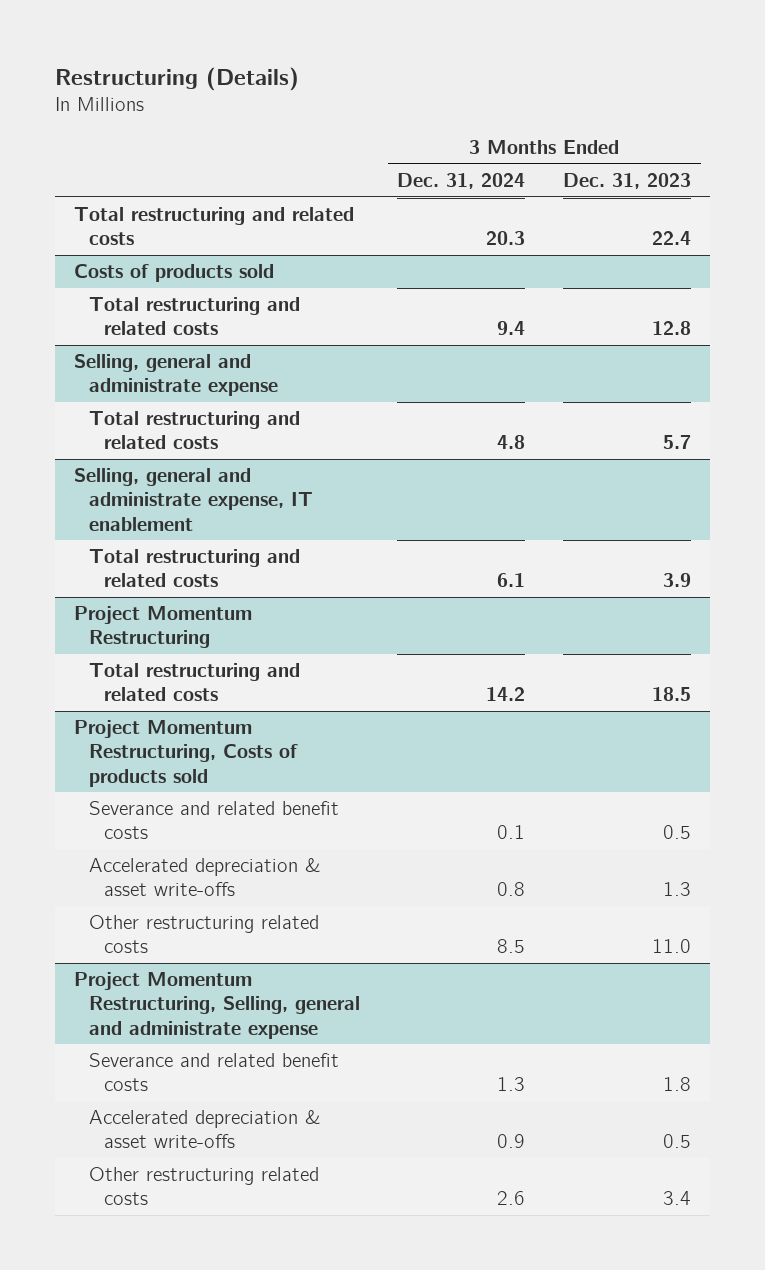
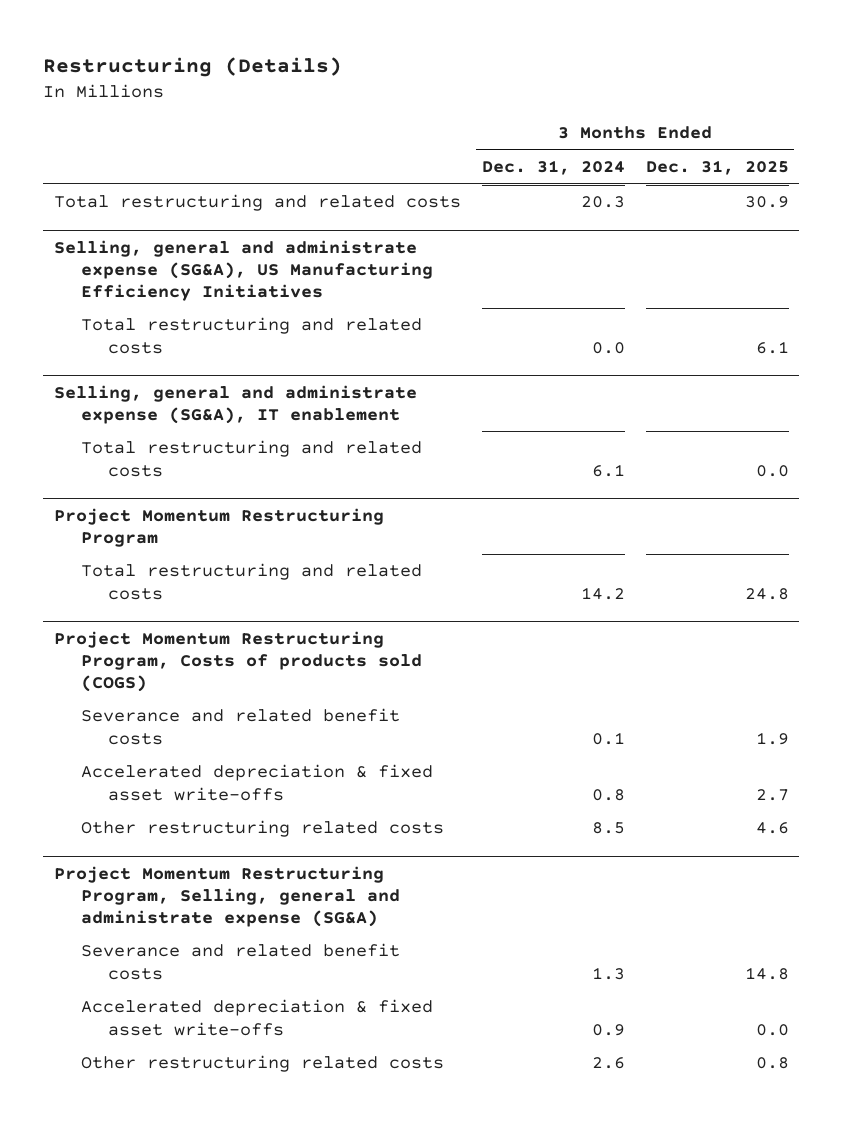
- | 3 Months Ended Dec. 31, 2024 | 3 Months Ended Dec. 31, 2023
+ | 3 Months Ended Dec. 31, 2024 | 3 Months Ended Dec. 31, 2025
- Costs of products sold
- Total restructuring and related costs | 9.4 | 12.8
- Selling, general and administrate expense
- Total restructuring and related costs | 4.8 | 5.7
- Selling, general and administrate expense, IT enablement
+ Selling, general and administrate expense (SG&A), US Manufacturing Efficiency Initiatives
+ Total restructuring and related costs | 0.0 | 6.1
+ Selling, general and administrate expense (SG&A), IT enablement
- Project Momentum Restructuring
+ Project Momentum Restructuring Program
- Project Momentum Restructuring, Costs of products sold
+ Project Momentum Restructuring Program, Costs of products sold (COGS)
- Accelerated depreciation & asset write-offs | 0.8 | 1.3
+ Accelerated depreciation & fixed asset write-offs | 0.8 | 2.7
- Project Momentum Restructuring, Selling, general and administrate expense
+ Project Momentum Restructuring Program, Selling, general and administrate expense (SG&A)
- Accelerated depreciation & asset write-offs | 0.9 | 0.5
+ Accelerated depreciation & fixed asset write-offs | 0.9 | 0.0

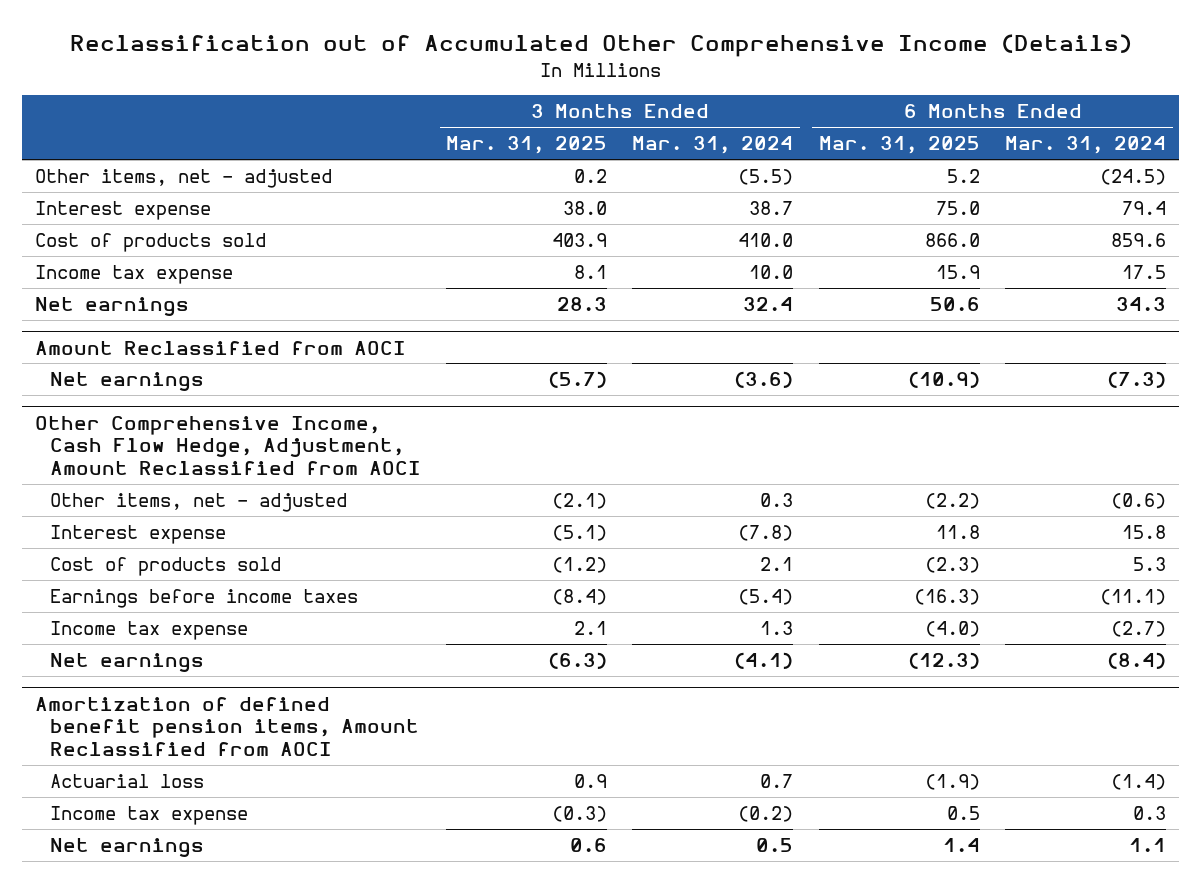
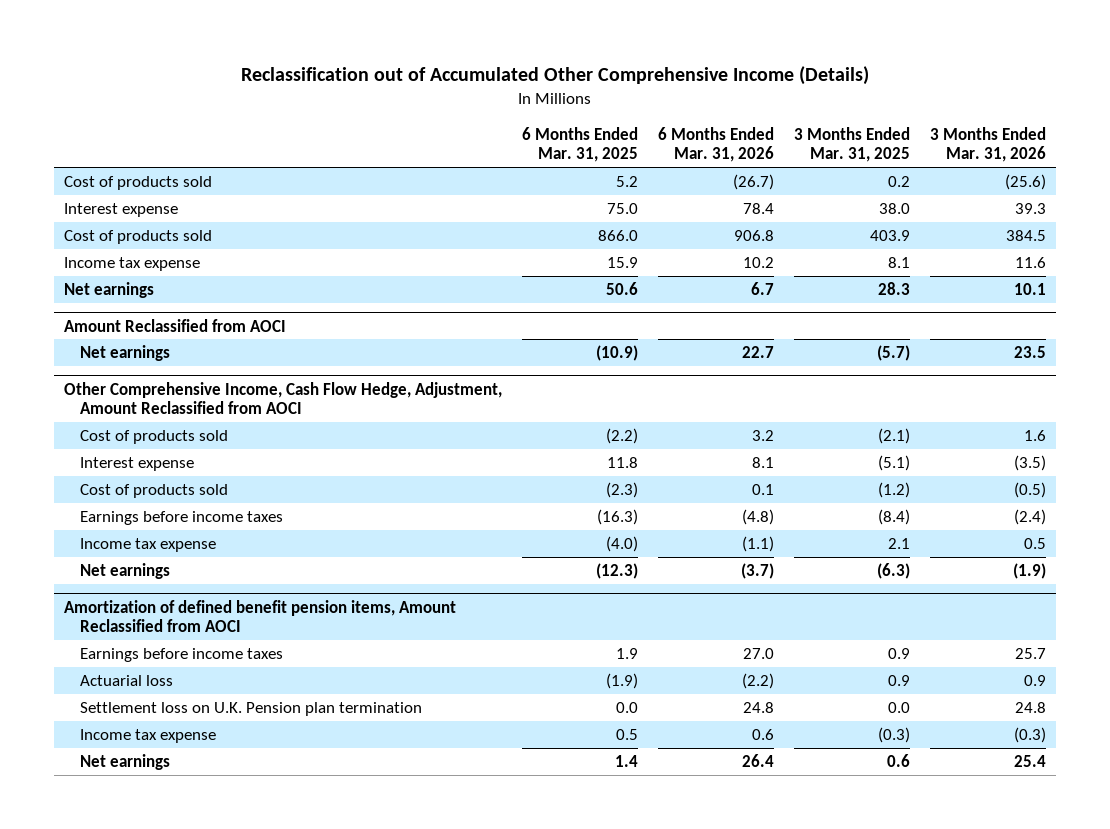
- | 3 Months Ended Mar. 31, 2025 | 3 Months Ended Mar. 31, 2024 | 6 Months Ended Mar. 31, 2025 | 6 Months Ended Mar. 31, 2024
+ | 6 Months Ended Mar. 31, 2025 | 6 Months Ended Mar. 31, 2026 | 3 Months Ended Mar. 31, 2025 | 3 Months Ended Mar. 31, 2026
- Other items, net - adjusted | 0.2 | (5.5) | 5.2 | (24.5)
+ Cost of products sold | 5.2 | (26.7) | 0.2 | (25.6)
@ Other Comprehensive Income, Cash Flow Hedge, Adjustment, Amount Reclassified from AOCI
- Other items, net - adjusted | (2.1) | 0.3 | (2.2) | (0.6)
+ Cost of products sold | (2.2) | 3.2 | (2.1) | 1.6
@ Amortization of defined benefit pension items, Amount Reclassified from AOCI
+ Earnings before income taxes | 1.9 | 27.0 | 0.9 | 25.7
+ Settlement loss on U.K. Pension plan termination | 0.0 | 24.8 | 0.0 | 24.8

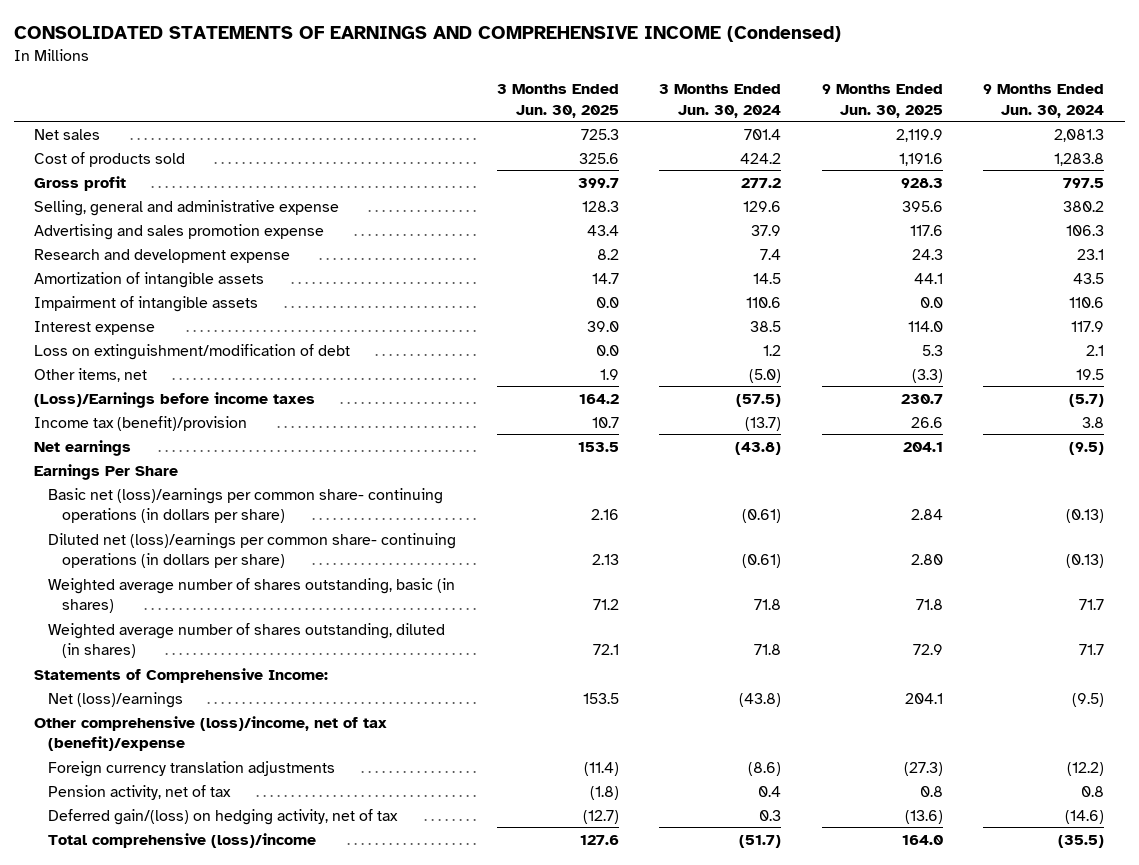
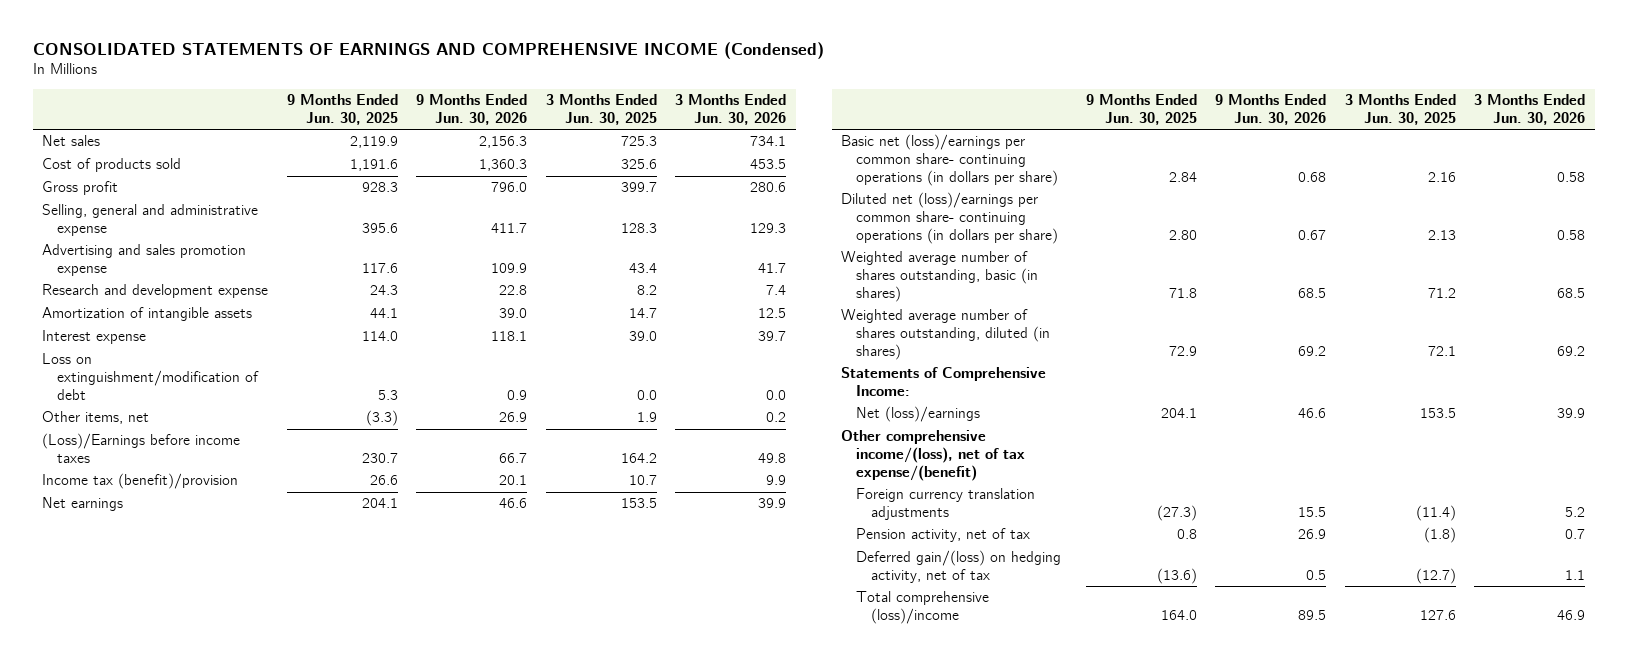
- | 3 Months Ended Jun. 30, 2025 | 3 Months Ended Jun. 30, 2024 | 9 Months Ended Jun. 30, 2025 | 9 Months Ended Jun. 30, 2024
+ | 9 Months Ended Jun. 30, 2025 | 9 Months Ended Jun. 30, 2026 | 3 Months Ended Jun. 30, 2025 | 3 Months Ended Jun. 30, 2026
- Impairment of intangible assets | 0.0 | 110.6 | 0.0 | 110.6
- Earnings Per Share
- Other comprehensive (loss)/income, net of tax (benefit)/expense
+ Other comprehensive income/(loss), net of tax expense/(benefit)

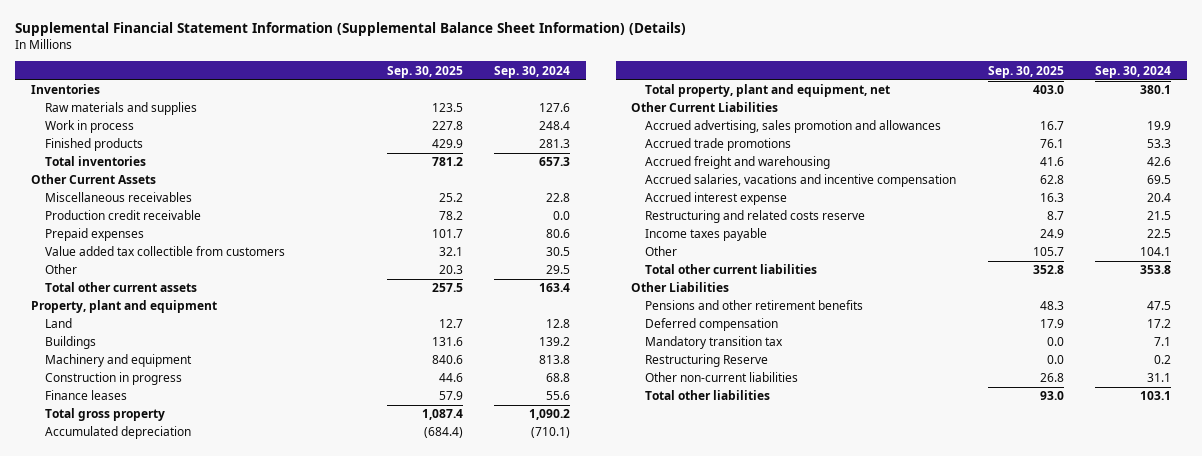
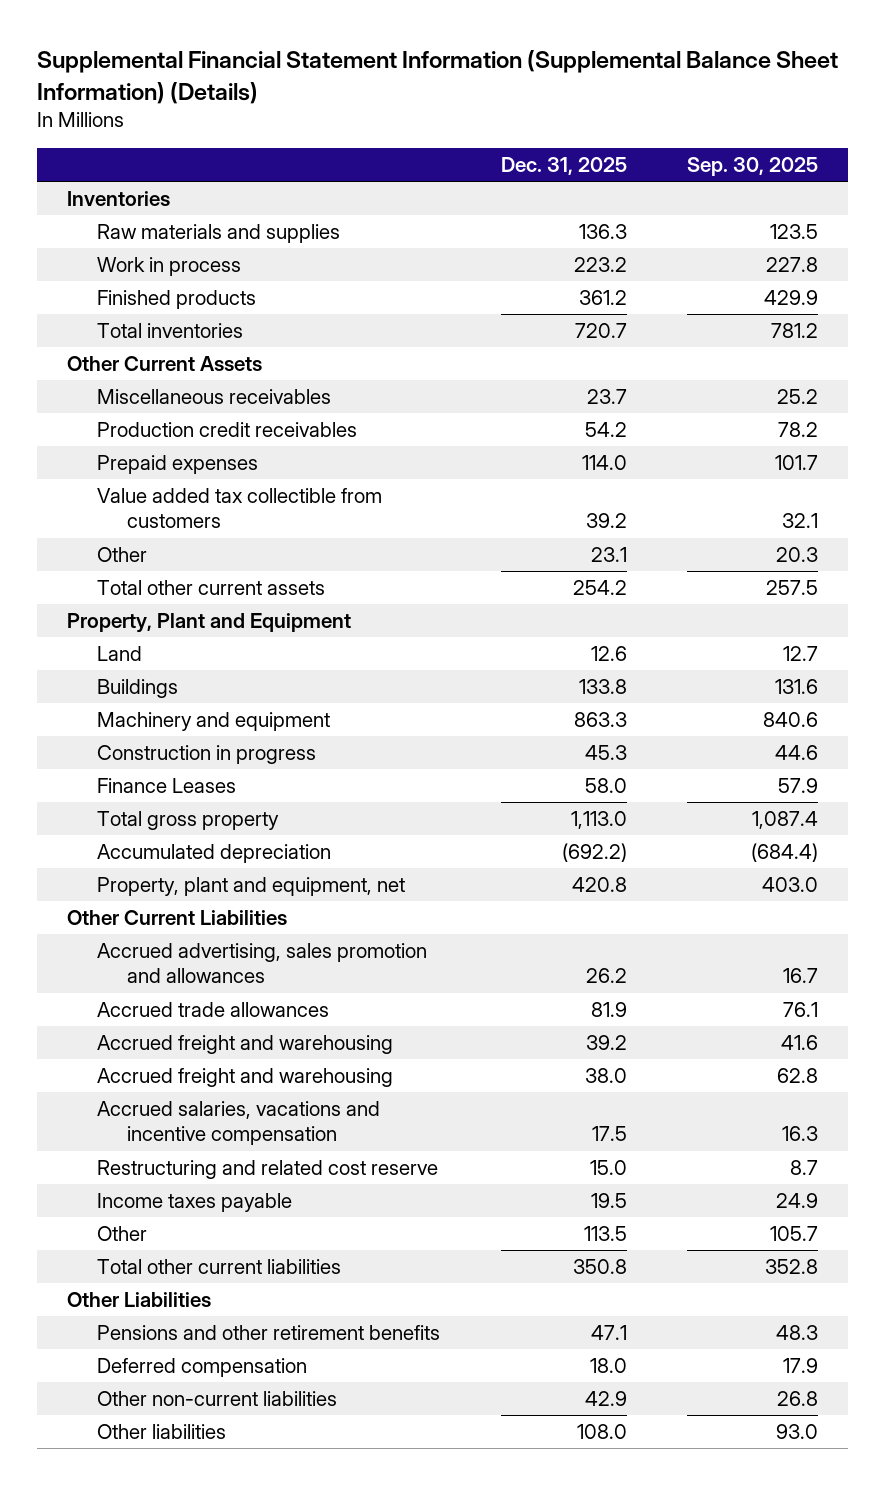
- | Sep. 30, 2025 | Sep. 30, 2024
+ | Dec. 31, 2025 | Sep. 30, 2025
- Production credit receivable | 78.2 | 0.0
+ Production credit receivables | 54.2 | 78.2
- Property, plant and equipment
+ Property, Plant and Equipment
- Finance leases | 57.9 | 55.6
+ Finance Leases | 58.0 | 57.9
- Total property, plant and equipment, net | 403.0 | 380.1
+ Property, plant and equipment, net | 420.8 | 403.0
- Accrued trade promotions | 76.1 | 53.3
+ Accrued trade allowances | 81.9 | 76.1
- Accrued salaries, vacations and incentive compensation | 62.8 | 69.5
- Accrued interest expense | 16.3 | 20.4
- Restructuring and related costs reserve | 8.7 | 21.5
+ Accrued freight and warehousing | 38.0 | 62.8
+ Accrued salaries, vacations and incentive compensation | 17.5 | 16.3
+ Restructuring and related cost reserve | 15.0 | 8.7
- Mandatory transition tax | 0.0 | 7.1
- Restructuring Reserve | 0.0 | 0.2
- Total other liabilities | 93.0 | 103.1
+ Other liabilities | 108.0 | 93.0

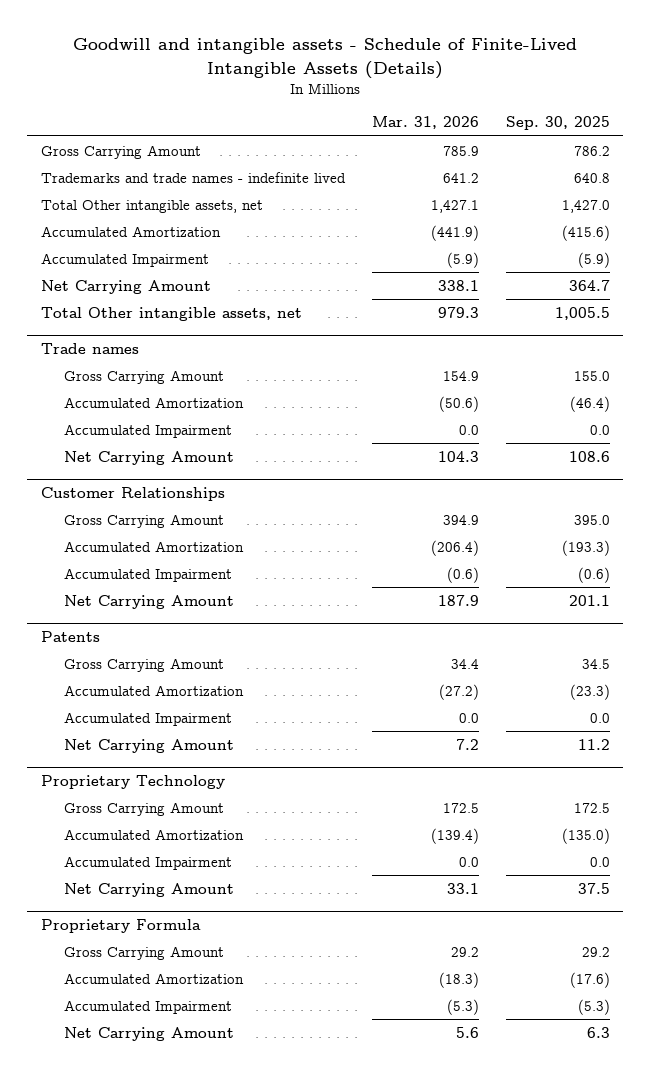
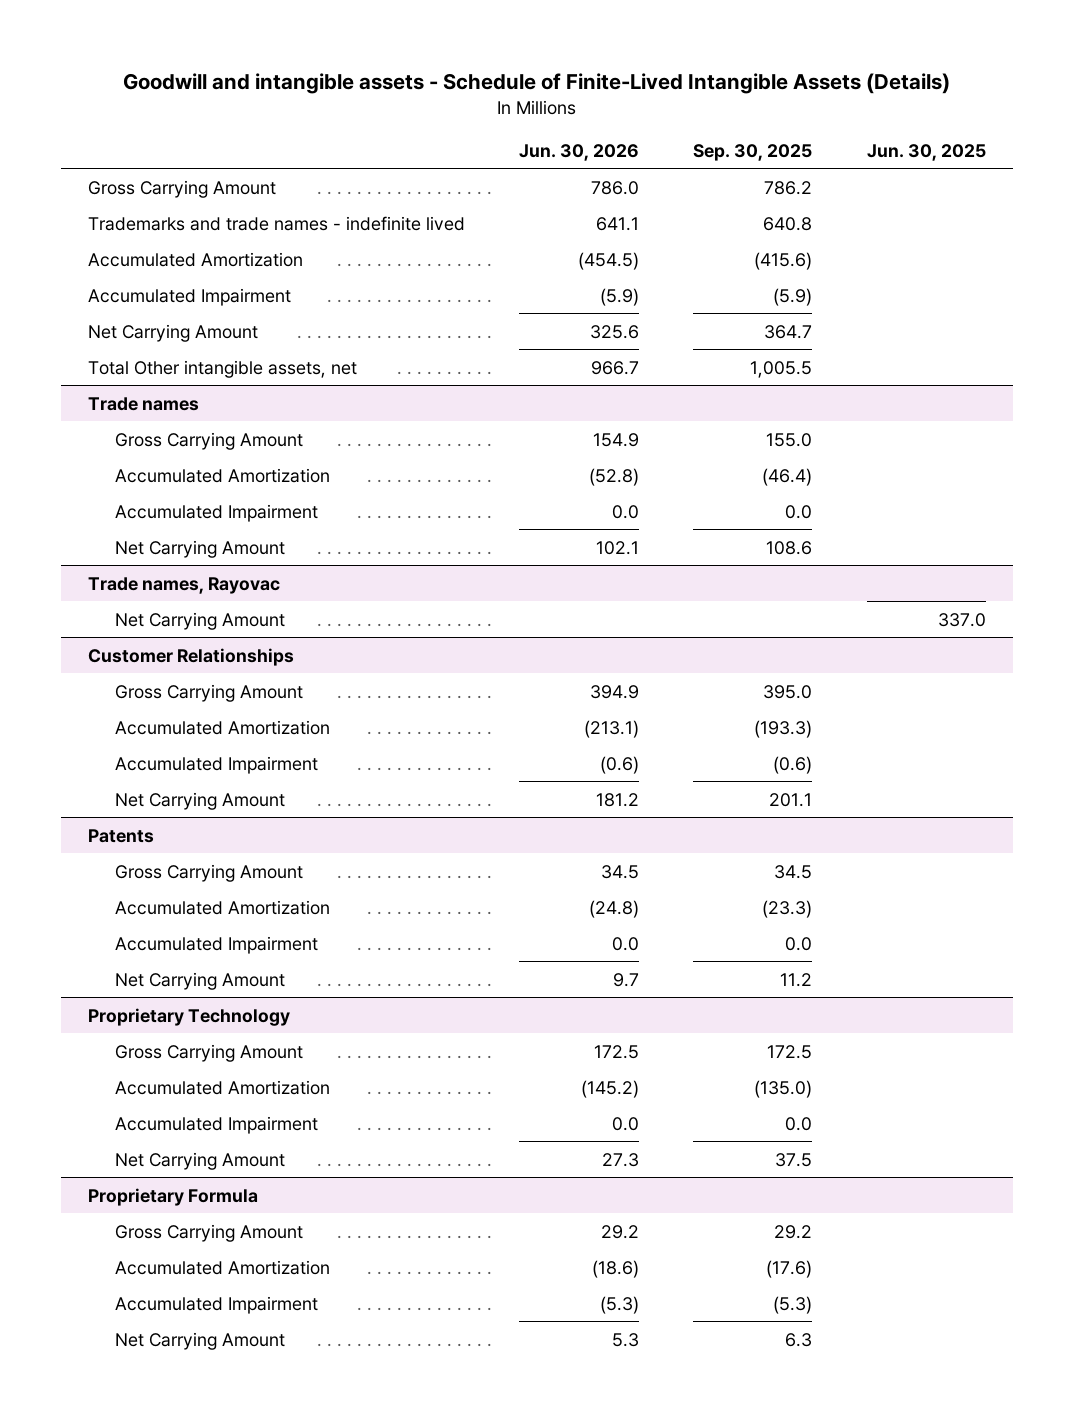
- | Mar. 31, 2026 | Sep. 30, 2025
+ | Jun. 30, 2026 | Sep. 30, 2025 | Jun. 30, 2025
- Total Other intangible assets, net | 1,427.1 | 1,427.0
+ Trade names, Rayovac
+ Net Carrying Amount | | | 337.0

